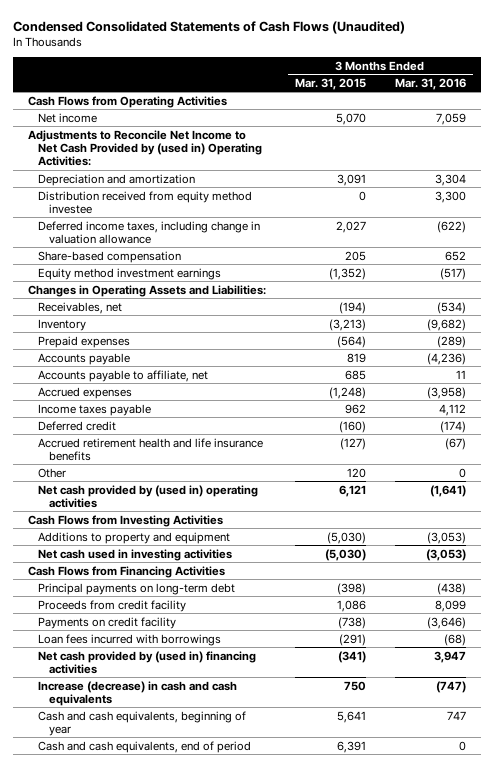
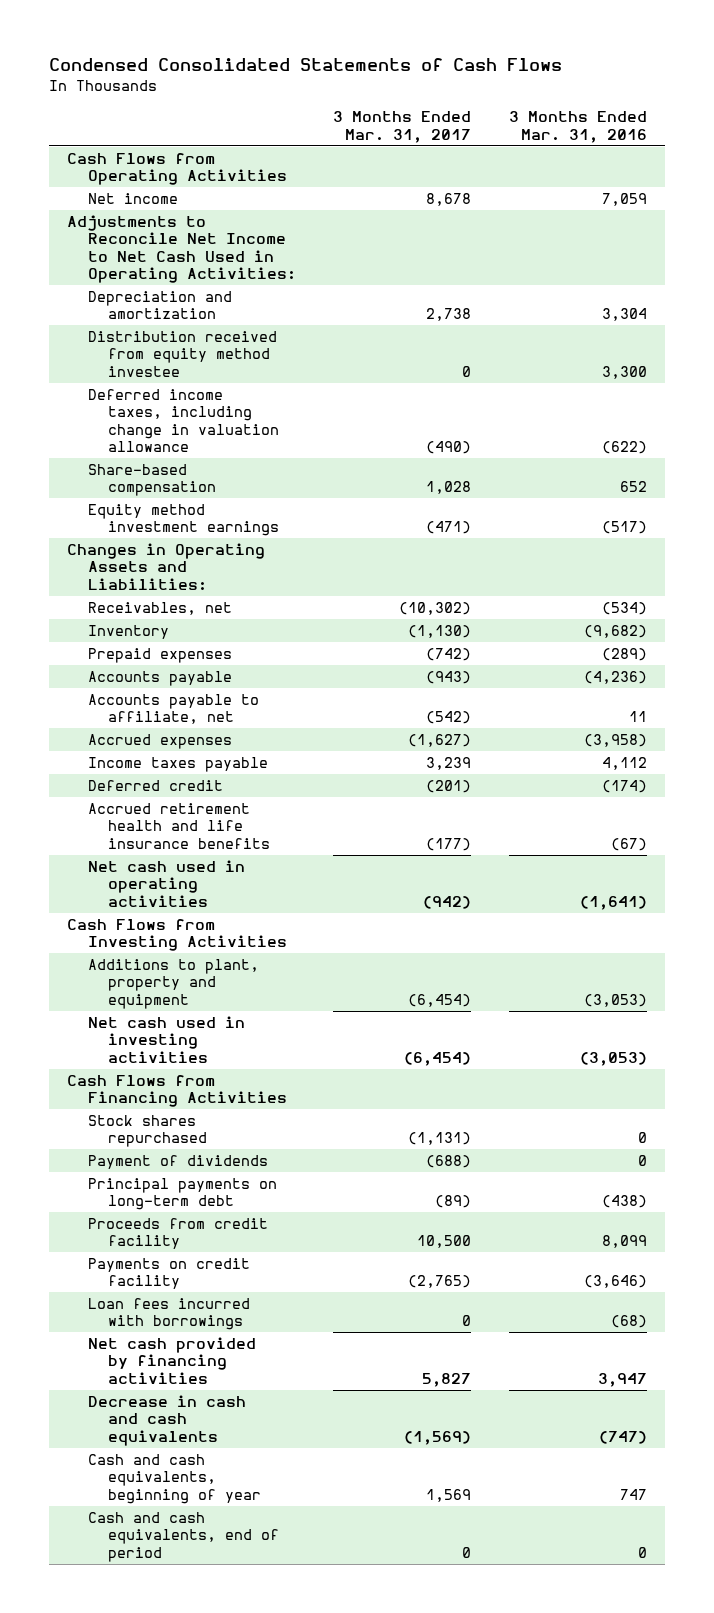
- Condensed Consolidated Statements of Cash Flows (Unaudited)
+ Condensed Consolidated Statements of Cash Flows
- | 3 Months Ended Mar. 31, 2015 | 3 Months Ended Mar. 31, 2016
+ | 3 Months Ended Mar. 31, 2017 | 3 Months Ended Mar. 31, 2016
- Adjustments to Reconcile Net Income to Net Cash Provided by (used in) Operating Activities:
+ Adjustments to Reconcile Net Income to Net Cash Used in Operating Activities:
- Other | 120 | 0
- Net cash provided by (used in) operating activities | 6,121 | (1,641)
+ Net cash used in operating activities | (942) | (1,641)
- Additions to property and equipment | (5,030) | (3,053)
+ Additions to plant, property and equipment | (6,454) | (3,053)
+ Stock shares repurchased | (1,131) | 0
+ Payment of dividends | (688) | 0
- Net cash provided by (used in) financing activities | (341) | 3,947
- Increase (decrease) in cash and cash equivalents | 750 | (747)
+ Net cash provided by financing activities | 5,827 | 3,947
+ Decrease in cash and cash equivalents | (1,569) | (747)

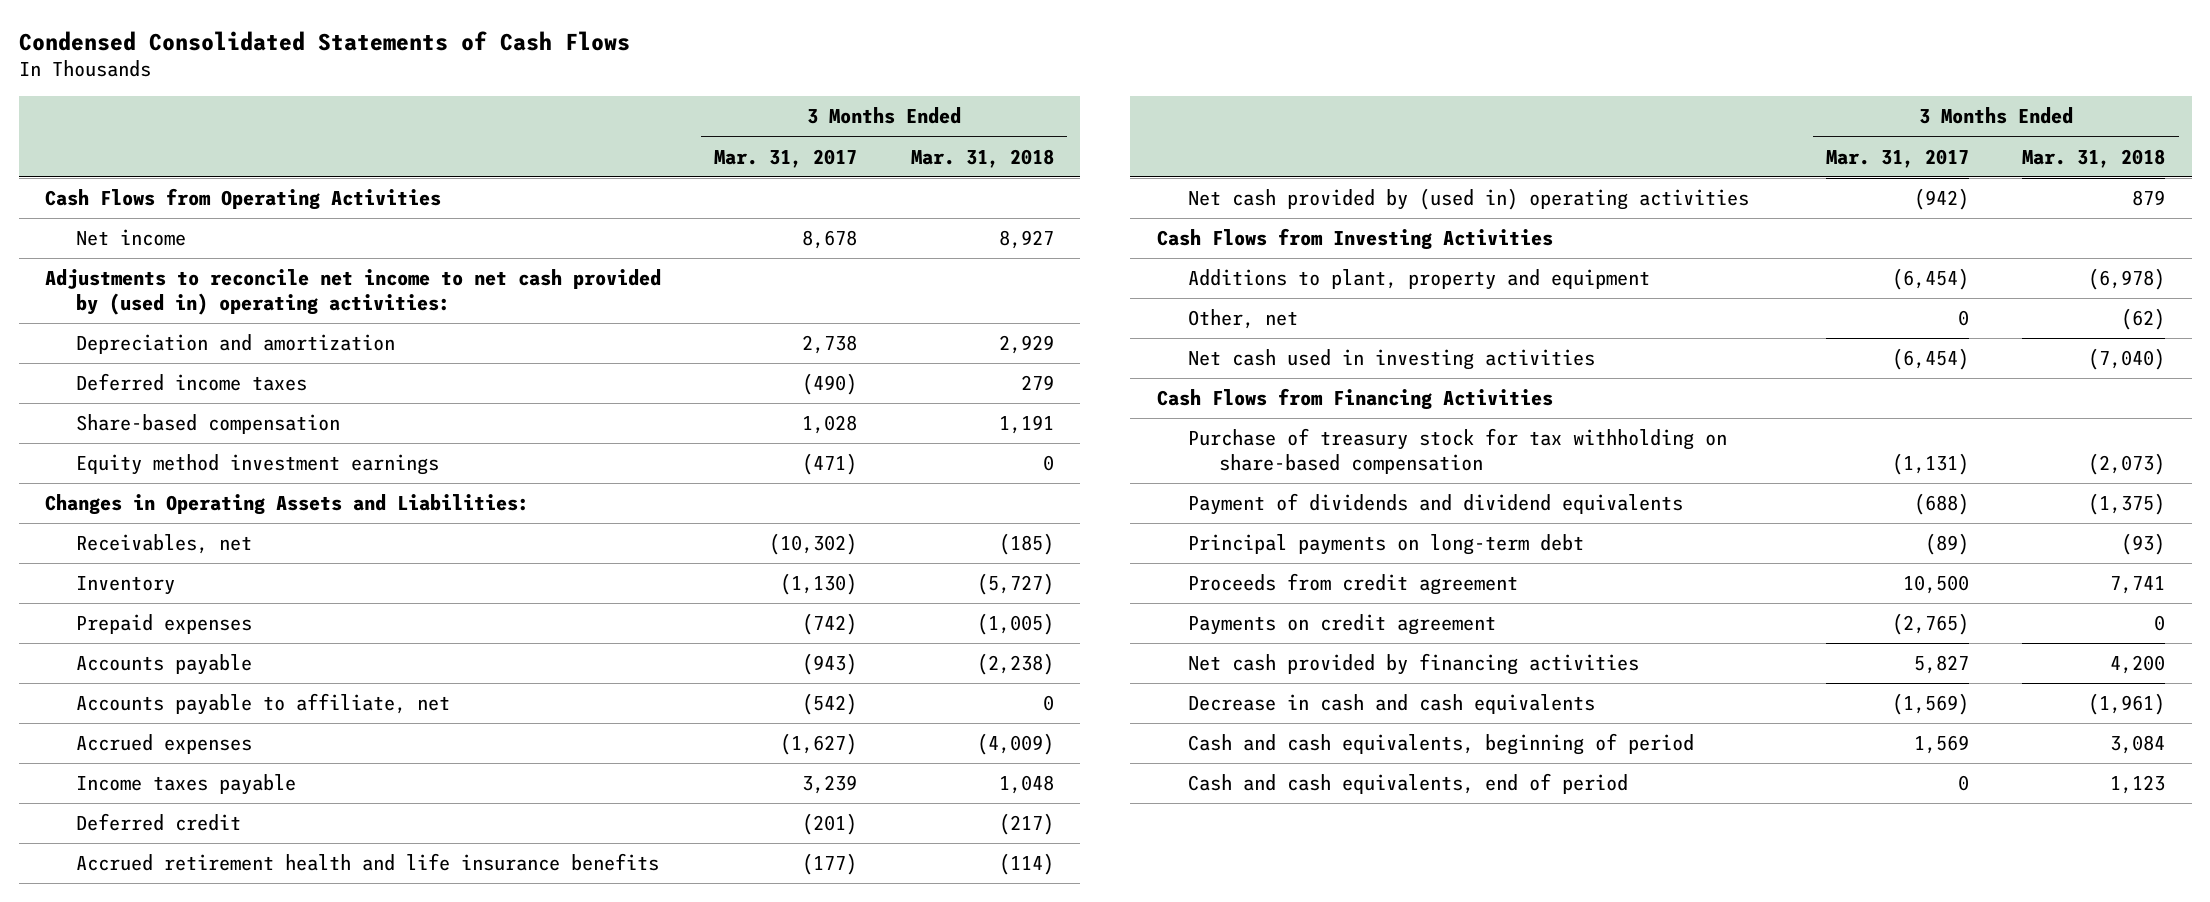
- | 3 Months Ended Mar. 31, 2017 | 3 Months Ended Mar. 31, 2016
+ | 3 Months Ended Mar. 31, 2017 | 3 Months Ended Mar. 31, 2018
- Adjustments to Reconcile Net Income to Net Cash Used in Operating Activities:
+ Adjustments to reconcile net income to net cash provided by (used in) operating activities:
- Distribution received from equity method investee | 0 | 3,300
- Deferred income taxes, including change in valuation allowance | (490) | (622)
+ Deferred income taxes | (490) | 279
- Net cash used in operating activities | (942) | (1,641)
+ Net cash provided by (used in) operating activities | (942) | 879
+ Other, net | 0 | (62)
- Stock shares repurchased | (1,131) | 0
- Payment of dividends | (688) | 0
+ Purchase of treasury stock for tax withholding on share-based compensation | (1,131) | (2,073)
+ Payment of dividends and dividend equivalents | (688) | (1,375)
- Proceeds from credit facility | 10,500 | 8,099
- Payments on credit facility | (2,765) | (3,646)
- Loan fees incurred with borrowings | 0 | (68)
+ Proceeds from credit agreement | 10,500 | 7,741
+ Payments on credit agreement | (2,765) | 0
- Cash and cash equivalents, beginning of year | 1,569 | 747
+ Cash and cash equivalents, beginning of period | 1,569 | 3,084

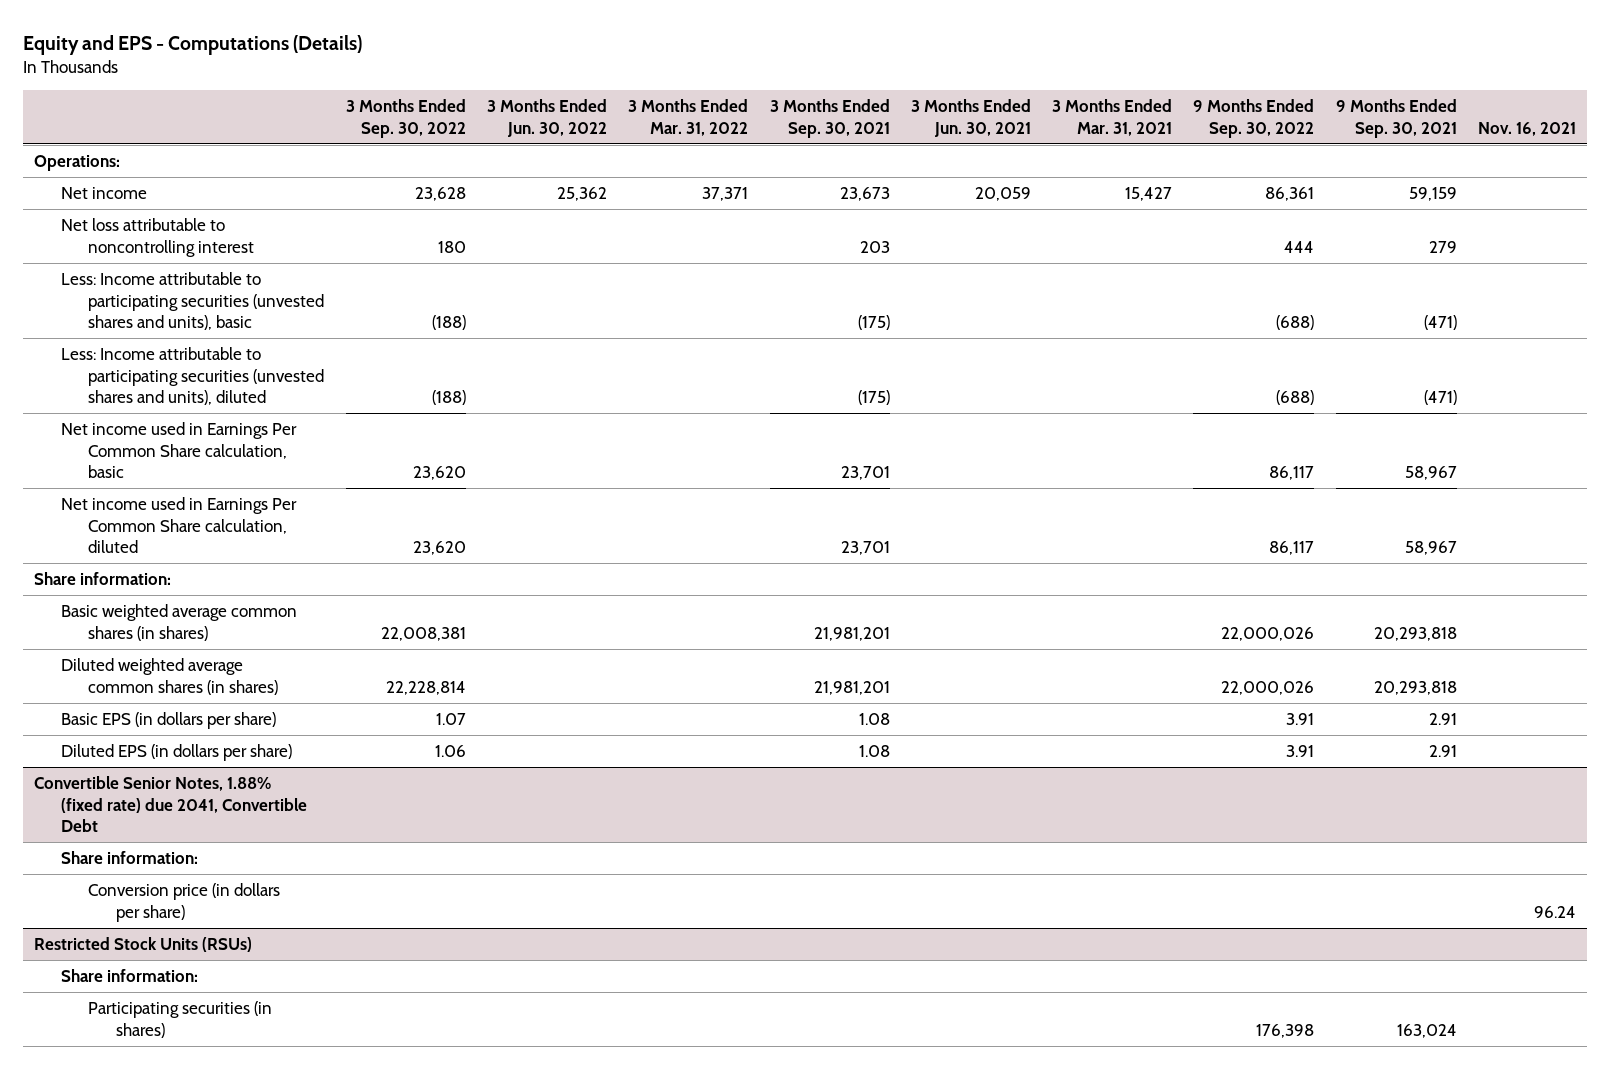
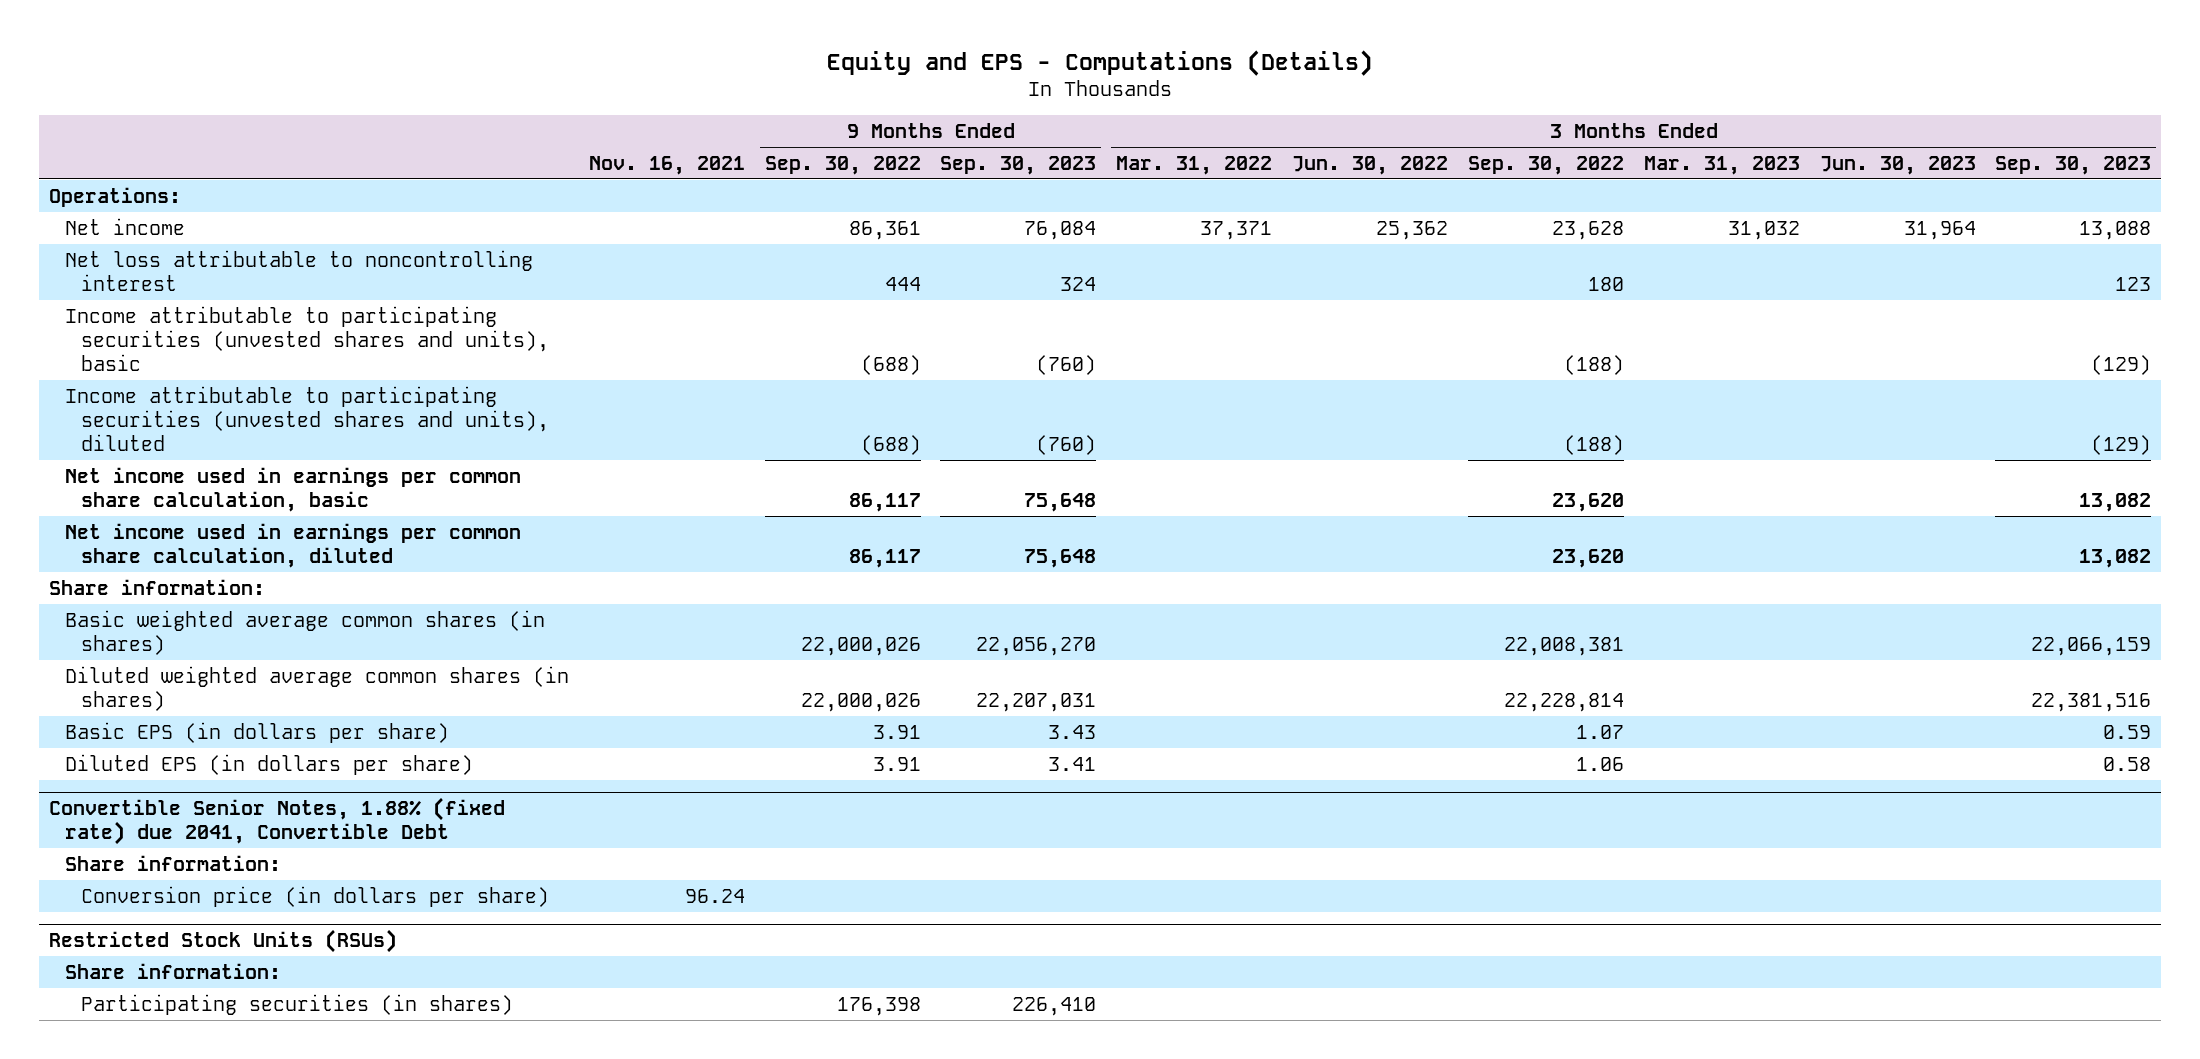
- | 3 Months Ended Sep. 30, 2022 | 3 Months Ended Jun. 30, 2022 | 3 Months Ended Mar. 31, 2022 | 3 Months Ended Sep. 30, 2021 | 3 Months Ended Jun. 30, 2021 | 3 Months Ended Mar. 31, 2021 | 9 Months Ended Sep. 30, 2022 | 9 Months Ended Sep. 30, 2021 | Nov. 16, 2021
+ | Nov. 16, 2021 | 9 Months Ended Sep. 30, 2022 | 9 Months Ended Sep. 30, 2023 | 3 Months Ended Mar. 31, 2022 | 3 Months Ended Jun. 30, 2022 | 3 Months Ended Sep. 30, 2022 | 3 Months Ended Mar. 31, 2023 | 3 Months Ended Jun. 30, 2023 | 3 Months Ended Sep. 30, 2023
- Less: Income attributable to participating securities (unvested shares and units), basic | (188) | | | (175) | | | (688) | (471) |
- Less: Income attributable to participating securities (unvested shares and units), diluted | (188) | | | (175) | | | (688) | (471) |
- Net income used in Earnings Per Common Share calculation, basic | 23,620 | | | 23,701 | | | 86,117 | 58,967 |
- Net income used in Earnings Per Common Share calculation, diluted | 23,620 | | | 23,701 | | | 86,117 | 58,967 |
+ Income attributable to participating securities (unvested shares and units), basic | | (688) | (760) | | | (188) | | | (129)
+ Income attributable to participating securities (unvested shares and units), diluted | | (688) | (760) | | | (188) | | | (129)
+ Net income used in earnings per common share calculation, basic | | 86,117 | 75,648 | | | 23,620 | | | 13,082
+ Net income used in earnings per common share calculation, diluted | | 86,117 | 75,648 | | | 23,620 | | | 13,082

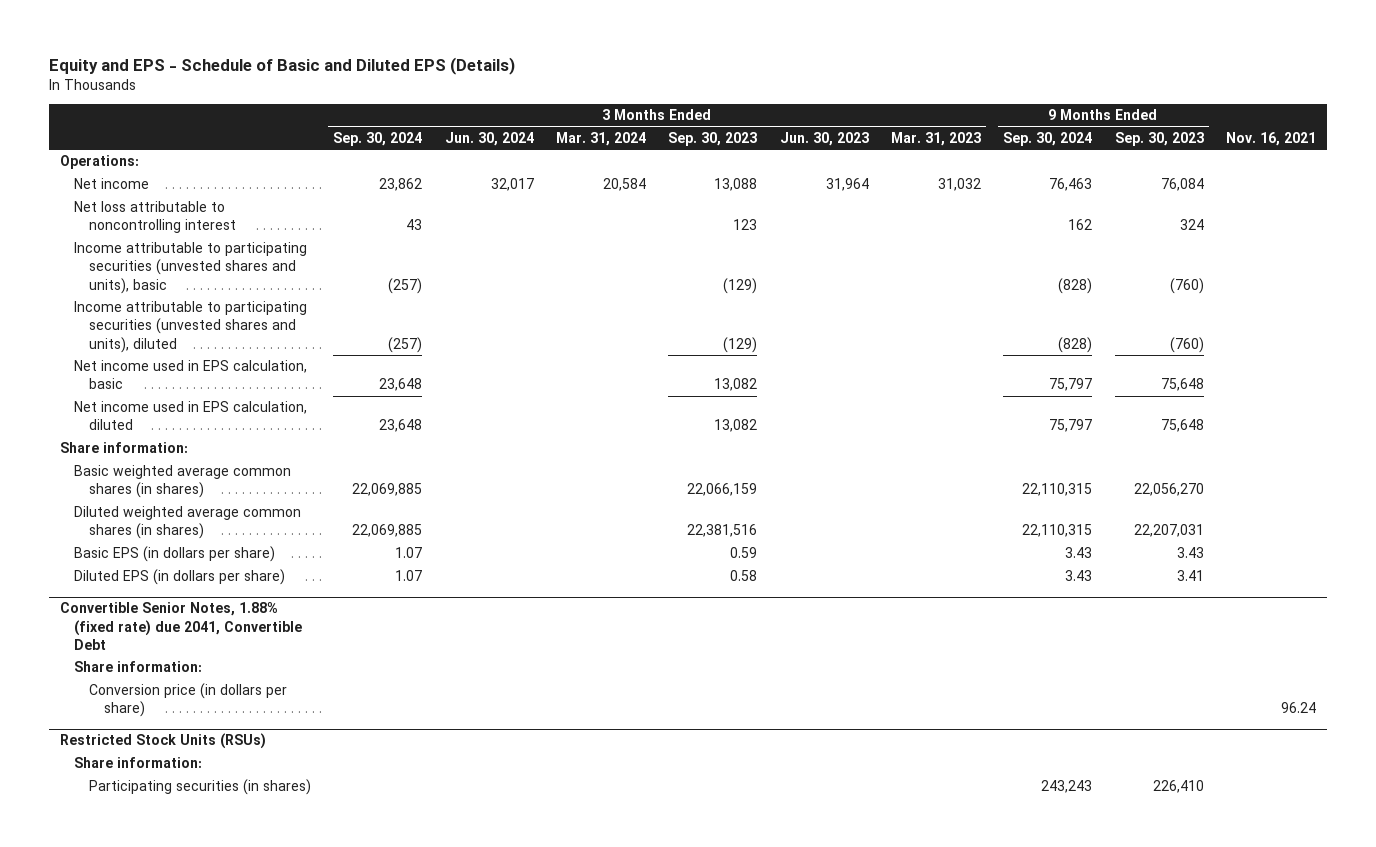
- Equity and EPS - Computations (Details)
+ Equity and EPS - Schedule of Basic and Diluted EPS (Details)
- | Nov. 16, 2021 | 9 Months Ended Sep. 30, 2022 | 9 Months Ended Sep. 30, 2023 | 3 Months Ended Mar. 31, 2022 | 3 Months Ended Jun. 30, 2022 | 3 Months Ended Sep. 30, 2022 | 3 Months Ended Mar. 31, 2023 | 3 Months Ended Jun. 30, 2023 | 3 Months Ended Sep. 30, 2023
+ | 3 Months Ended Sep. 30, 2024 | 3 Months Ended Jun. 30, 2024 | 3 Months Ended Mar. 31, 2024 | 3 Months Ended Sep. 30, 2023 | 3 Months Ended Jun. 30, 2023 | 3 Months Ended Mar. 31, 2023 | 9 Months Ended Sep. 30, 2024 | 9 Months Ended Sep. 30, 2023 | Nov. 16, 2021
- Net income used in earnings per common share calculation, basic | | 86,117 | 75,648 | | | 23,620 | | | 13,082
- Net income used in earnings per common share calculation, diluted | | 86,117 | 75,648 | | | 23,620 | | | 13,082
+ Net income used in EPS calculation, basic | 23,648 | | | 13,082 | | | 75,797 | 75,648 |
+ Net income used in EPS calculation, diluted | 23,648 | | | 13,082 | | | 75,797 | 75,648 |

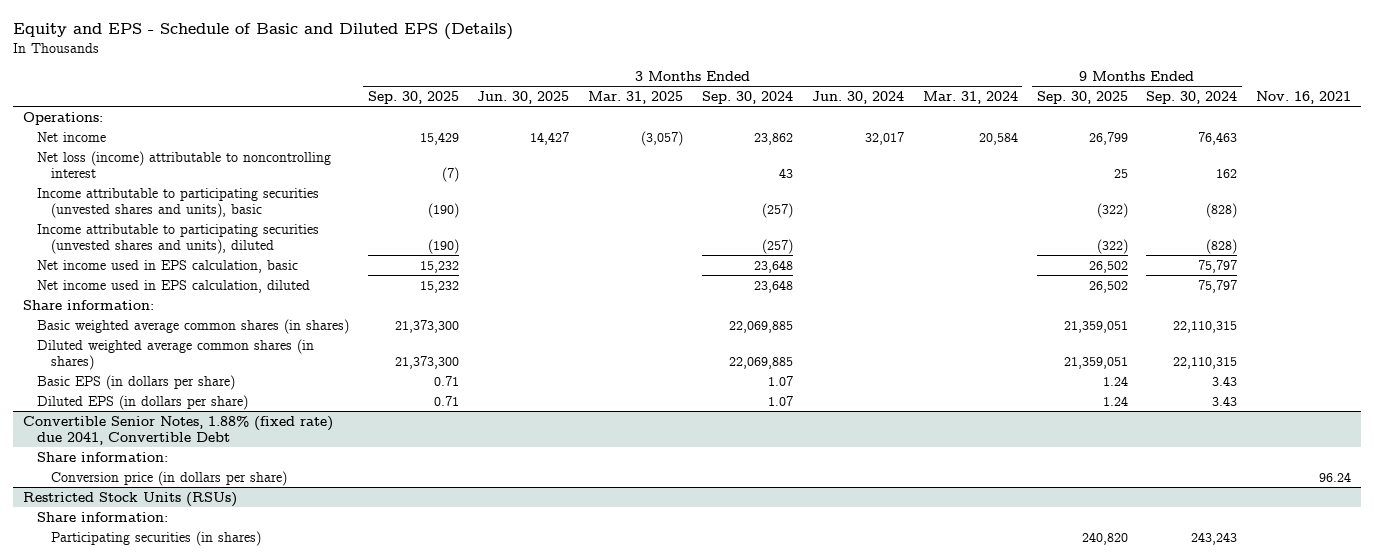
- | 3 Months Ended Sep. 30, 2024 | 3 Months Ended Jun. 30, 2024 | 3 Months Ended Mar. 31, 2024 | 3 Months Ended Sep. 30, 2023 | 3 Months Ended Jun. 30, 2023 | 3 Months Ended Mar. 31, 2023 | 9 Months Ended Sep. 30, 2024 | 9 Months Ended Sep. 30, 2023 | Nov. 16, 2021
+ | 3 Months Ended Sep. 30, 2025 | 3 Months Ended Jun. 30, 2025 | 3 Months Ended Mar. 31, 2025 | 3 Months Ended Sep. 30, 2024 | 3 Months Ended Jun. 30, 2024 | 3 Months Ended Mar. 31, 2024 | 9 Months Ended Sep. 30, 2025 | 9 Months Ended Sep. 30, 2024 | Nov. 16, 2021
- Net loss attributable to noncontrolling interest | 43 | | | 123 | | | 162 | 324 |
+ Net loss (income) attributable to noncontrolling interest | (7) | | | 43 | | | 25 | 162 |

